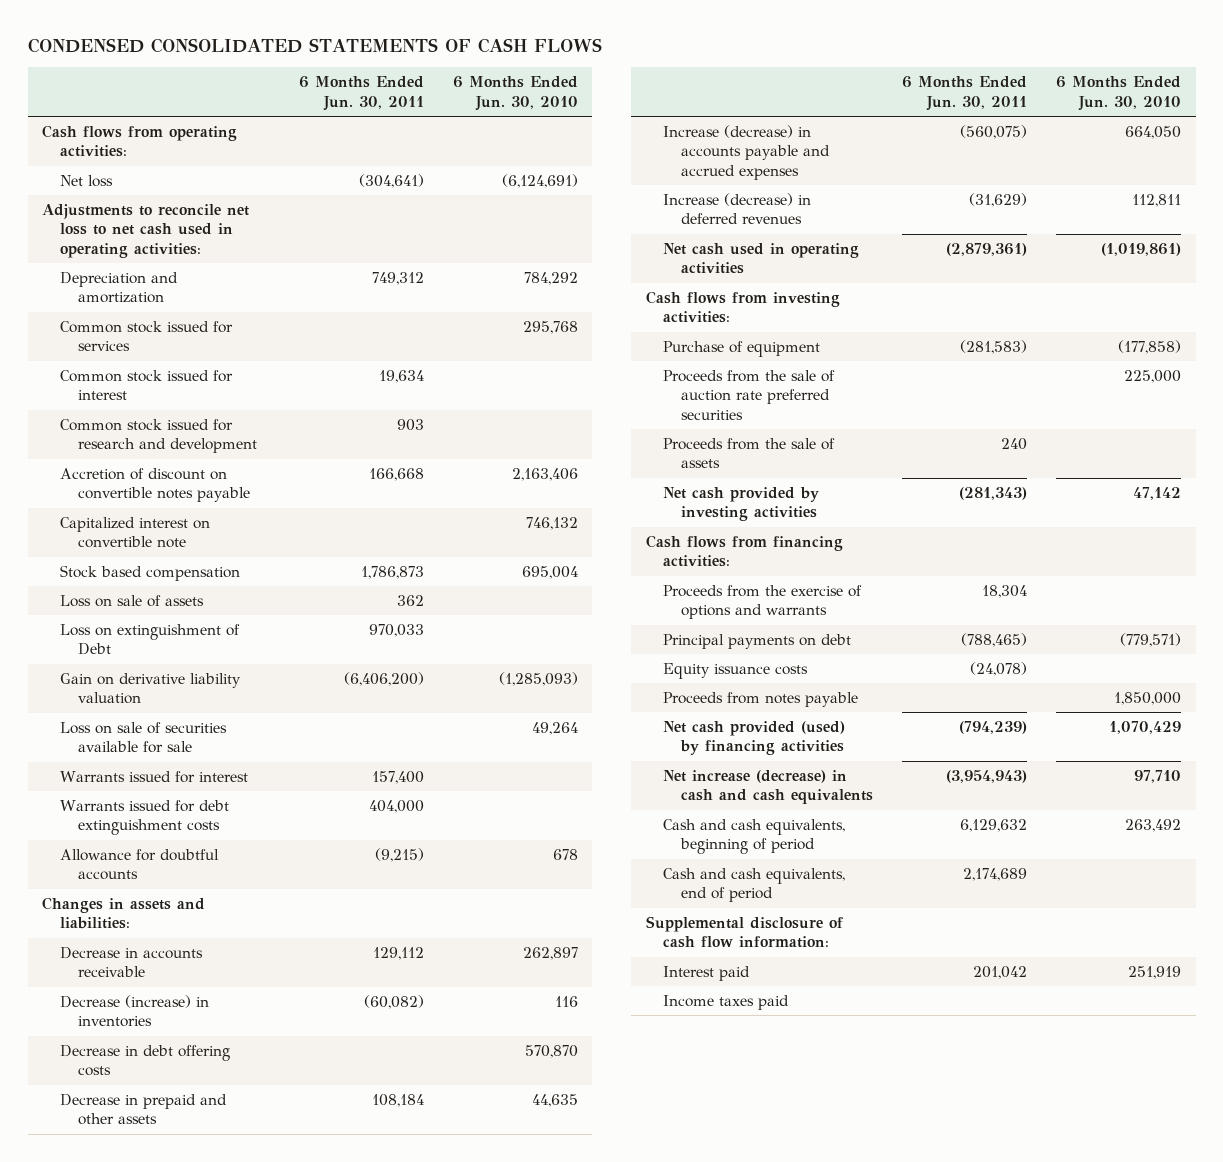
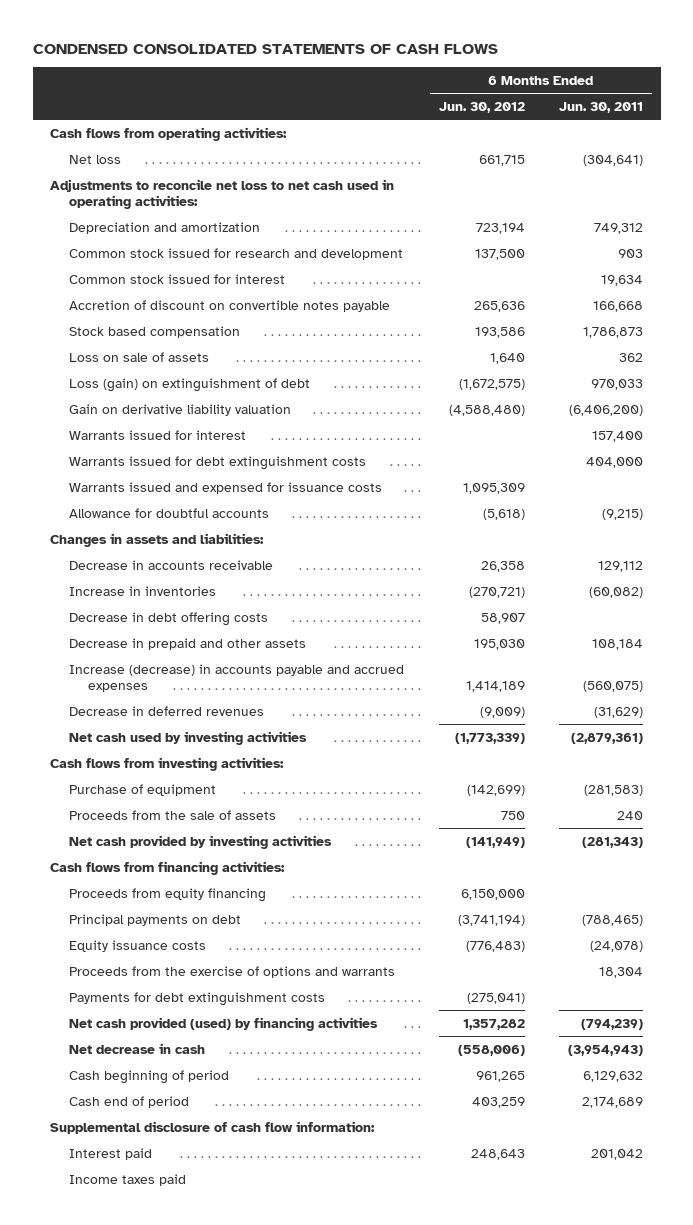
- | 6 Months Ended Jun. 30, 2011 | 6 Months Ended Jun. 30, 2010
+ | 6 Months Ended Jun. 30, 2012 | 6 Months Ended Jun. 30, 2011
- Common stock issued for services | | 295,768
moved down: Common stock issued for interest | | 19,634
- Capitalized interest on convertible note | | 746,132
- Loss on extinguishment of Debt | 970,033 |
+ Loss (gain) on extinguishment of debt | (1,672,575) | 970,033
- Loss on sale of securities available for sale | | 49,264
+ Warrants issued and expensed for issuance costs | 1,095,309 |
- Decrease (increase) in inventories | (60,082) | 116
+ Increase in inventories | (270,721) | (60,082)
- Increase (decrease) in deferred revenues | (31,629) | 112,811
- Net cash used in operating activities | (2,879,361) | (1,019,861)
+ Decrease in deferred revenues | (9,009) | (31,629)
+ Net cash used by investing activities | (1,773,339) | (2,879,361)
- Proceeds from the sale of auction rate preferred securities | | 225,000
+ Proceeds from equity financing | 6,150,000 |
- Proceeds from notes payable | | 1,850,000
moved down: Proceeds from the exercise of options and warrants | | 18,304
+ Payments for debt extinguishment costs | (275,041) |
- Net increase (decrease) in cash and cash equivalents | (3,954,943) | 97,710
- Cash and cash equivalents, beginning of period | 6,129,632 | 263,492
- Cash and cash equivalents, end of period | 2,174,689 |
+ Net decrease in cash | (558,006) | (3,954,943)
+ Cash beginning of period | 961,265 | 6,129,632
+ Cash end of period | 403,259 | 2,174,689

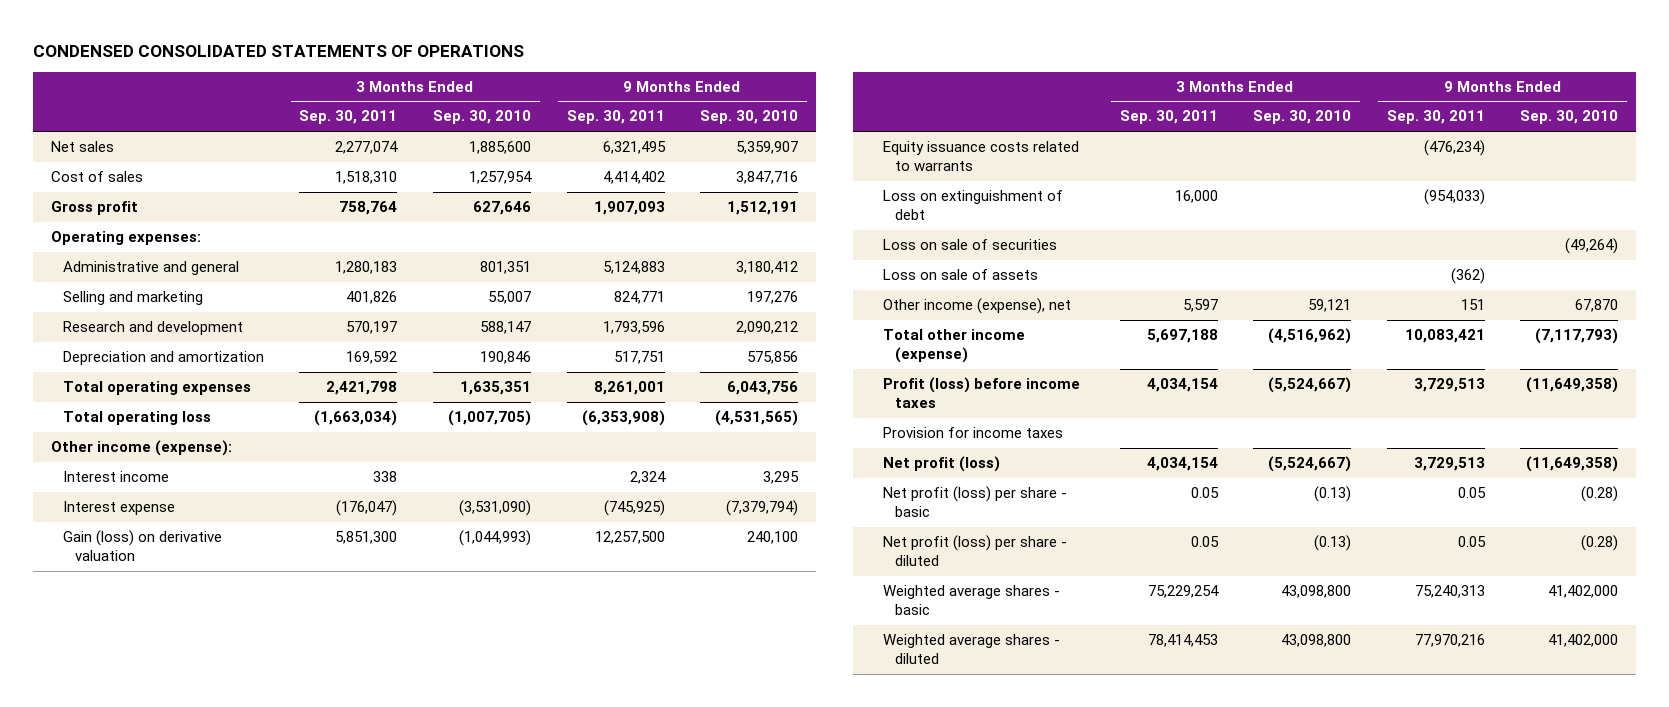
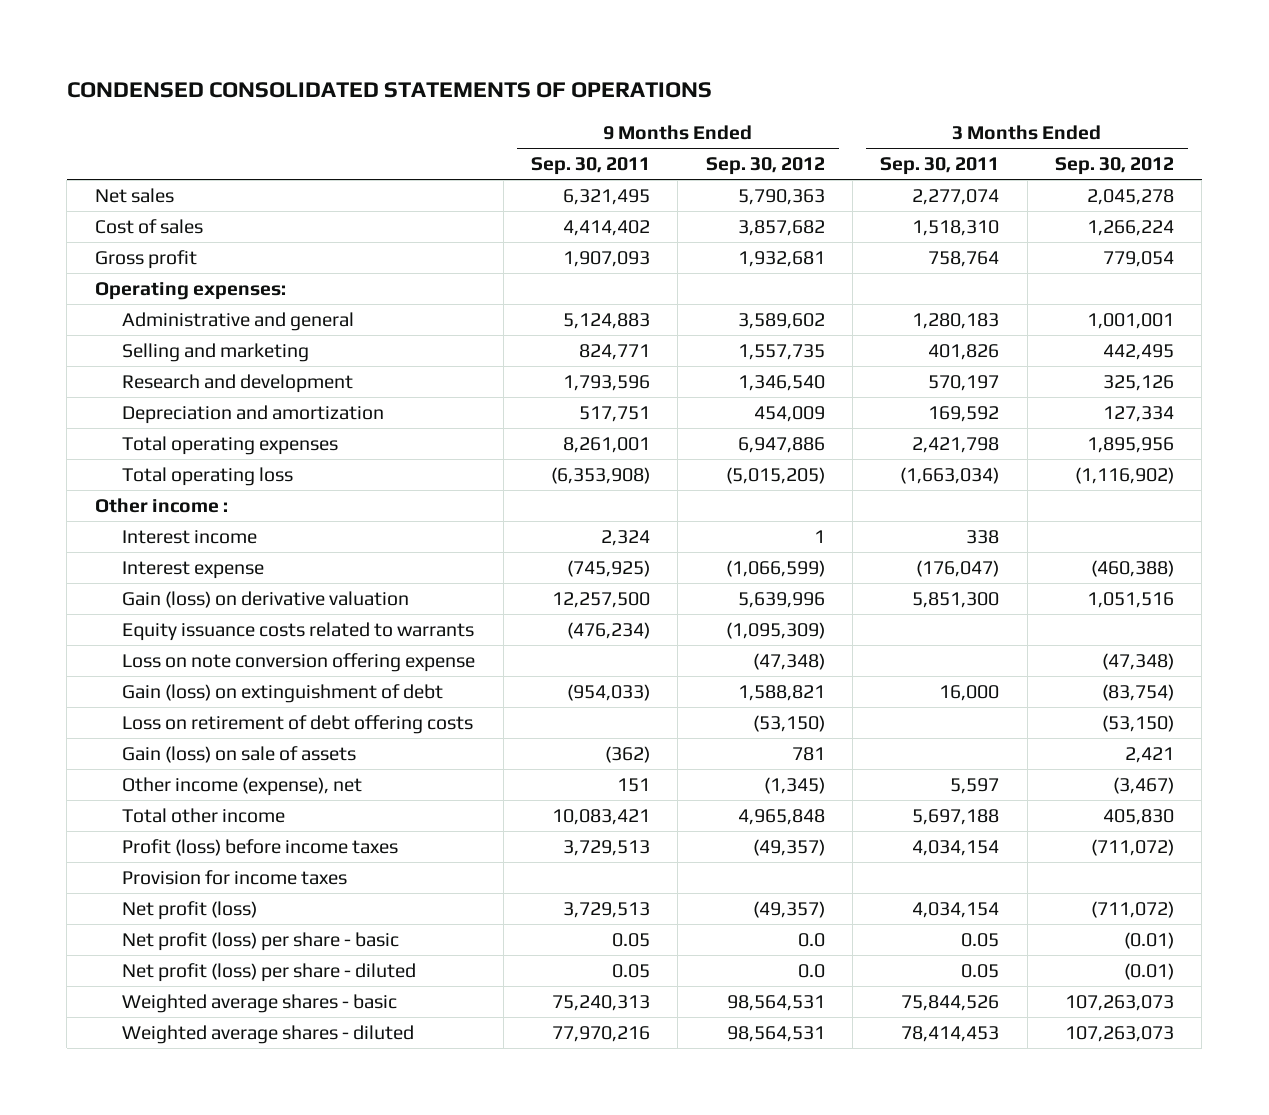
- | 3 Months Ended Sep. 30, 2011 | 3 Months Ended Sep. 30, 2010 | 9 Months Ended Sep. 30, 2011 | 9 Months Ended Sep. 30, 2010
+ | 9 Months Ended Sep. 30, 2011 | 9 Months Ended Sep. 30, 2012 | 3 Months Ended Sep. 30, 2011 | 3 Months Ended Sep. 30, 2012
- Other income (expense):
+ Other income :
- Loss on extinguishment of debt | 16,000 | | (954,033) |
- Loss on sale of securities | | | | (49,264)
- Loss on sale of assets | | | (362) |
+ Loss on note conversion offering expense | | (47,348) | | (47,348)
+ Gain (loss) on extinguishment of debt | (954,033) | 1,588,821 | 16,000 | (83,754)
+ Loss on retirement of debt offering costs | | (53,150) | | (53,150)
+ Gain (loss) on sale of assets | (362) | 781 | | 2,421
- Total other income (expense) | 5,697,188 | (4,516,962) | 10,083,421 | (7,117,793)
+ Total other income | 10,083,421 | 4,965,848 | 5,697,188 | 405,830
- Weighted average shares - basic | 75,229,254 | 43,098,800 | 75,240,313 | 41,402,000
+ Weighted average shares - basic | 75,240,313 | 98,564,531 | 75,844,526 | 107,263,073

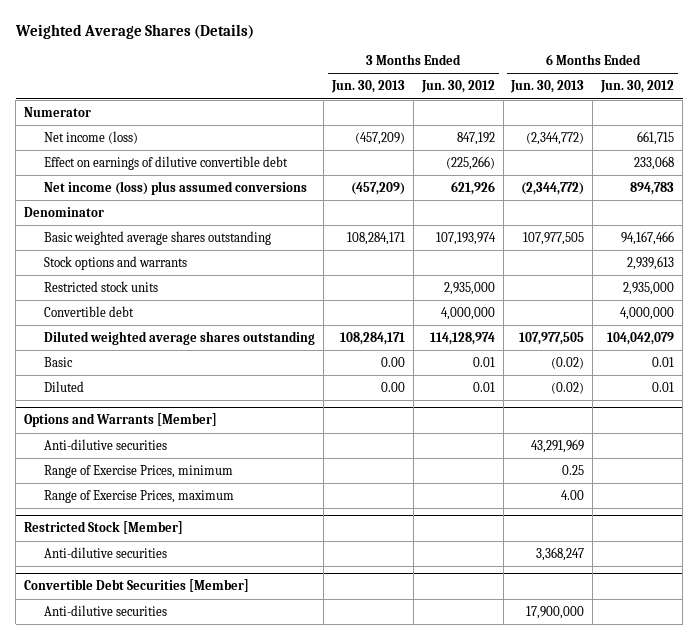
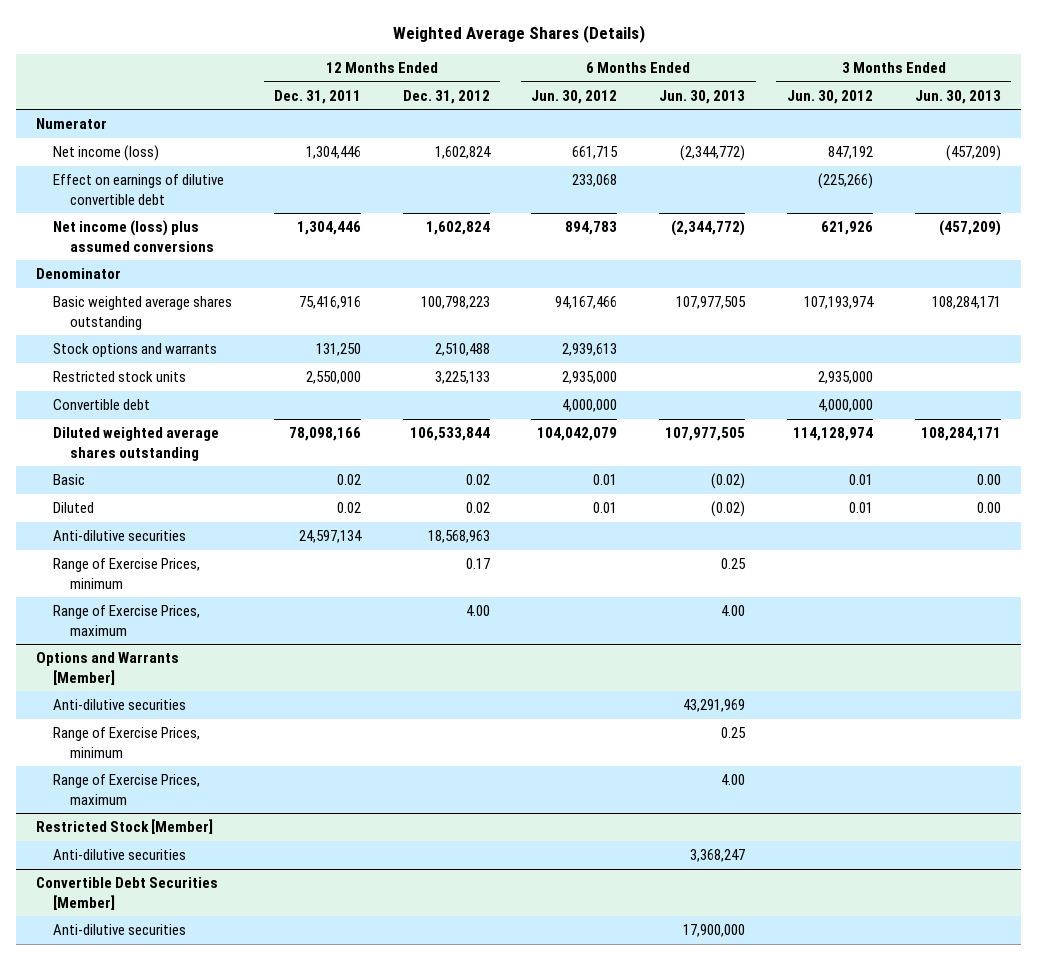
- | 3 Months Ended Jun. 30, 2013 | 3 Months Ended Jun. 30, 2012 | 6 Months Ended Jun. 30, 2013 | 6 Months Ended Jun. 30, 2012
+ | 12 Months Ended Dec. 31, 2011 | 12 Months Ended Dec. 31, 2012 | 6 Months Ended Jun. 30, 2012 | 6 Months Ended Jun. 30, 2013 | 3 Months Ended Jun. 30, 2012 | 3 Months Ended Jun. 30, 2013
+ Anti-dilutive securities | 24,597,134 | 18,568,963 | | | |
+ Range of Exercise Prices, minimum | | 0.17 | | 0.25 | |
+ Range of Exercise Prices, maximum | | 4.00 | | 4.00 | |

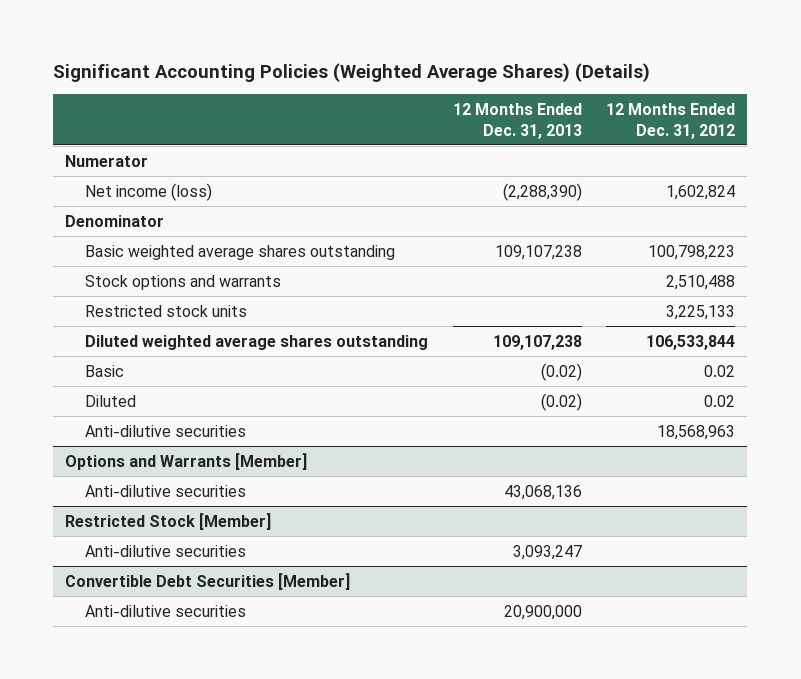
- Weighted Average Shares (Details)
+ Significant Accounting Policies (Weighted Average Shares) (Details)
- | 12 Months Ended Dec. 31, 2011 | 12 Months Ended Dec. 31, 2012 | 6 Months Ended Jun. 30, 2012 | 6 Months Ended Jun. 30, 2013 | 3 Months Ended Jun. 30, 2012 | 3 Months Ended Jun. 30, 2013
+ | 12 Months Ended Dec. 31, 2013 | 12 Months Ended Dec. 31, 2012
- Effect on earnings of dilutive convertible debt | | | 233,068 | | (225,266) |
- Net income (loss) plus assumed conversions | 1,304,446 | 1,602,824 | 894,783 | (2,344,772) | 621,926 | (457,209)
- Convertible debt | | | 4,000,000 | | 4,000,000 |
- Range of Exercise Prices, minimum | | 0.17 | | 0.25 | |
- Range of Exercise Prices, maximum | | 4.00 | | 4.00 | |
@ Options and Warrants [Member]
- Range of Exercise Prices, minimum | | | | 0.25 | |
- Range of Exercise Prices, maximum | | | | 4.00 | |

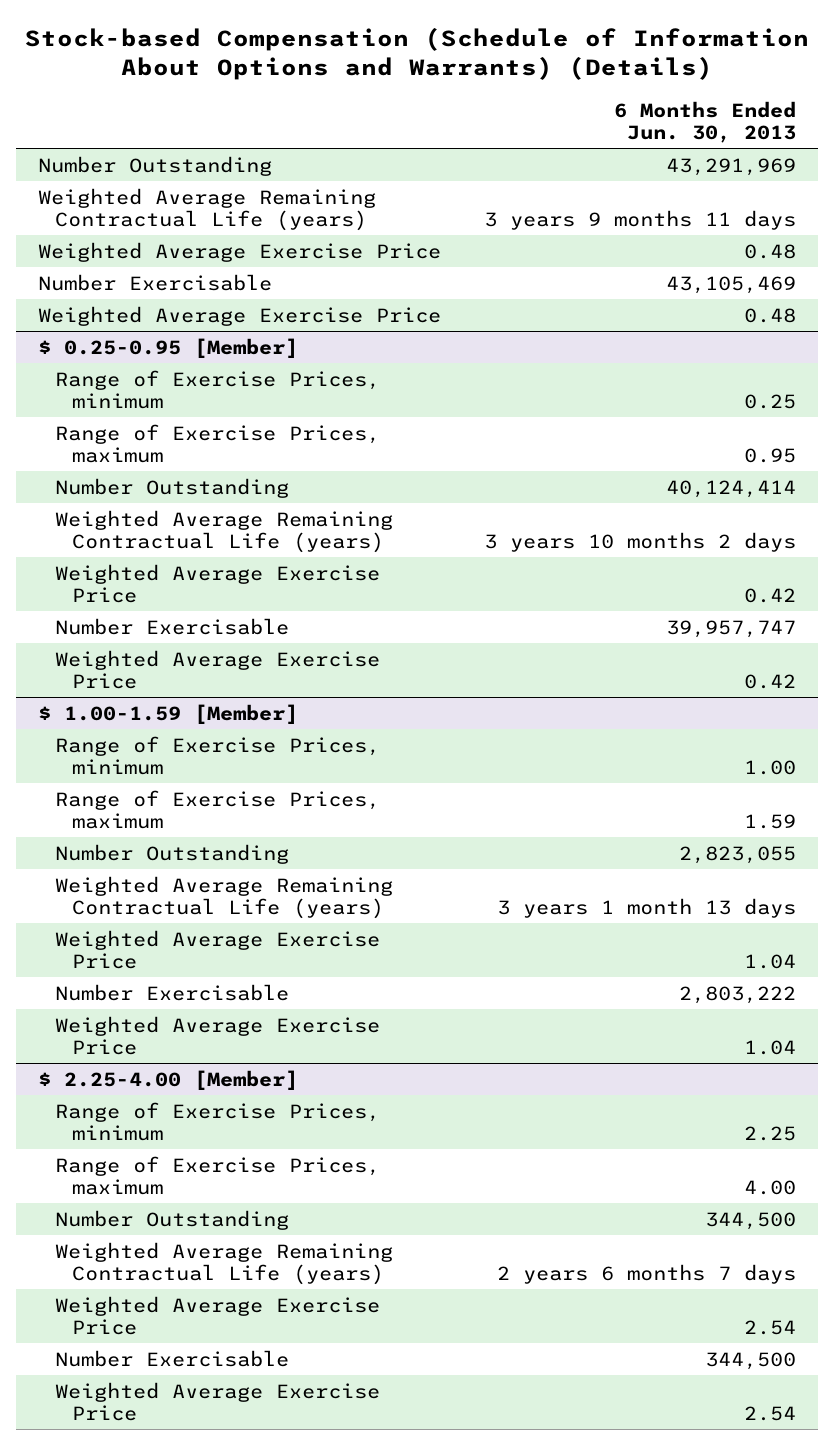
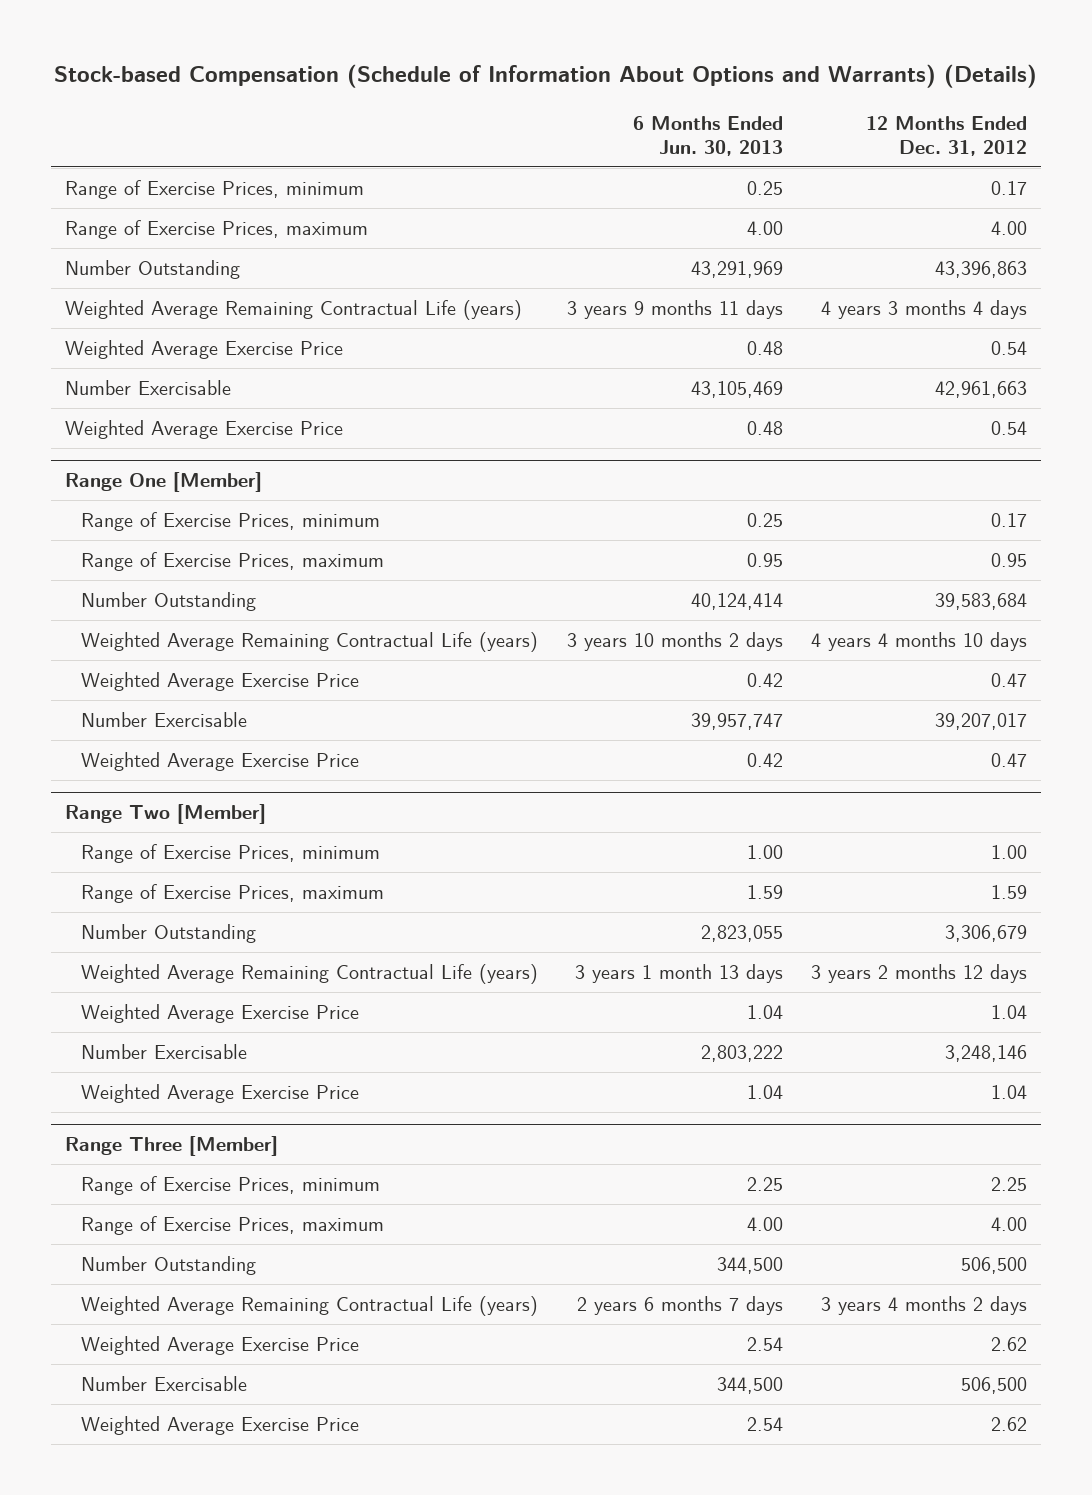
- | 6 Months Ended Jun. 30, 2013
+ | 6 Months Ended Jun. 30, 2013 | 12 Months Ended Dec. 31, 2012
+ Range of Exercise Prices, minimum | 0.25 | 0.17
+ Range of Exercise Prices, maximum | 4.00 | 4.00
- $ 0.25-0.95 [Member]
+ Range One [Member]
- $ 1.00-1.59 [Member]
+ Range Two [Member]
- $ 2.25-4.00 [Member]
+ Range Three [Member]

